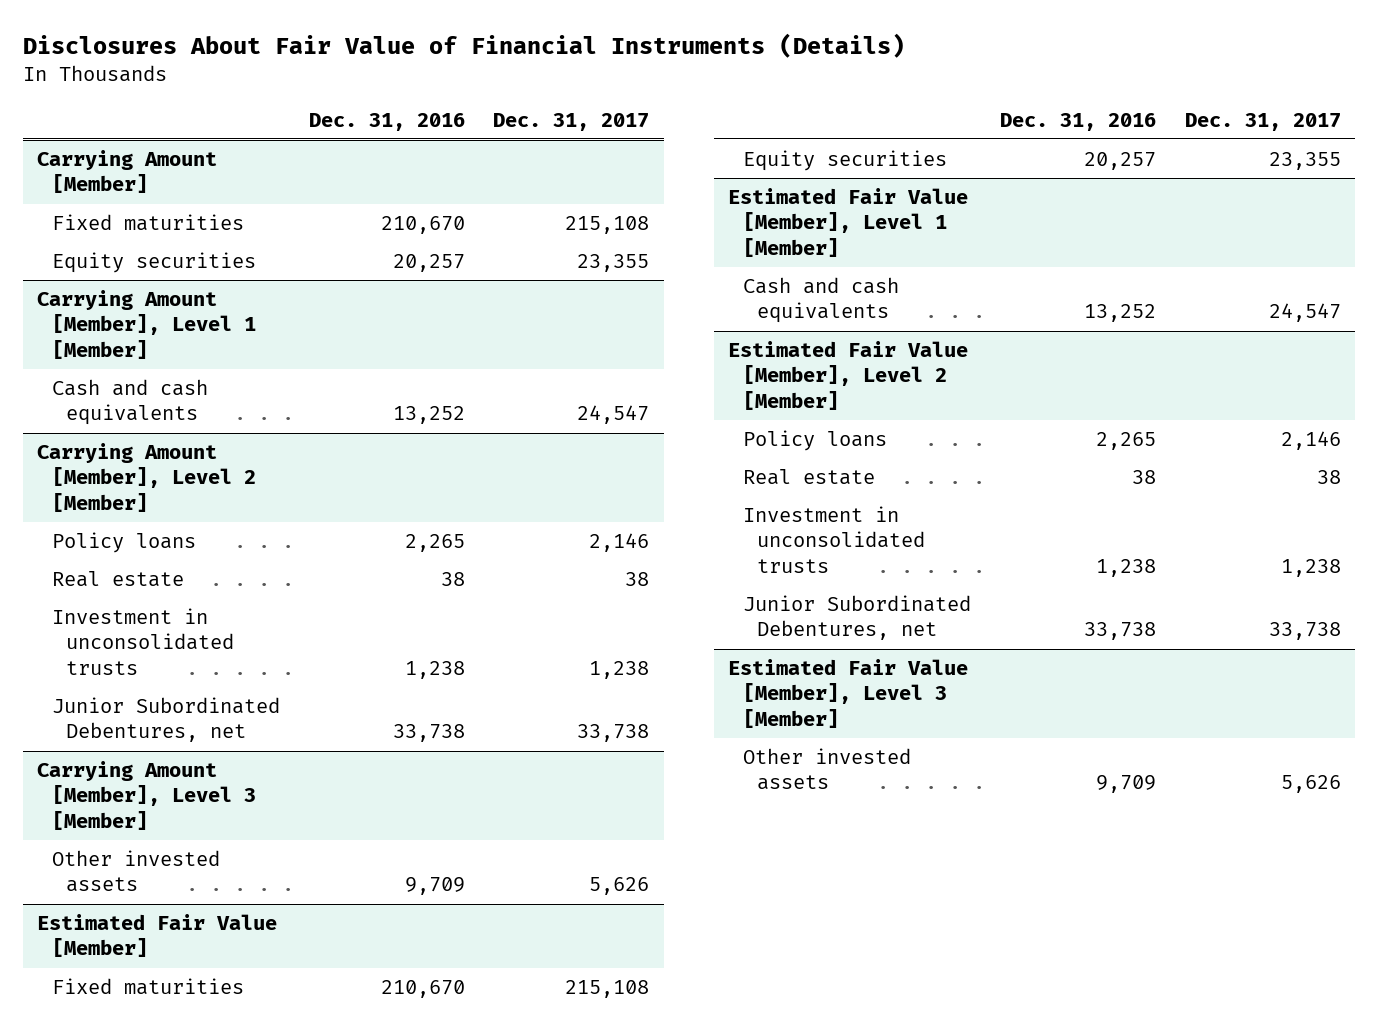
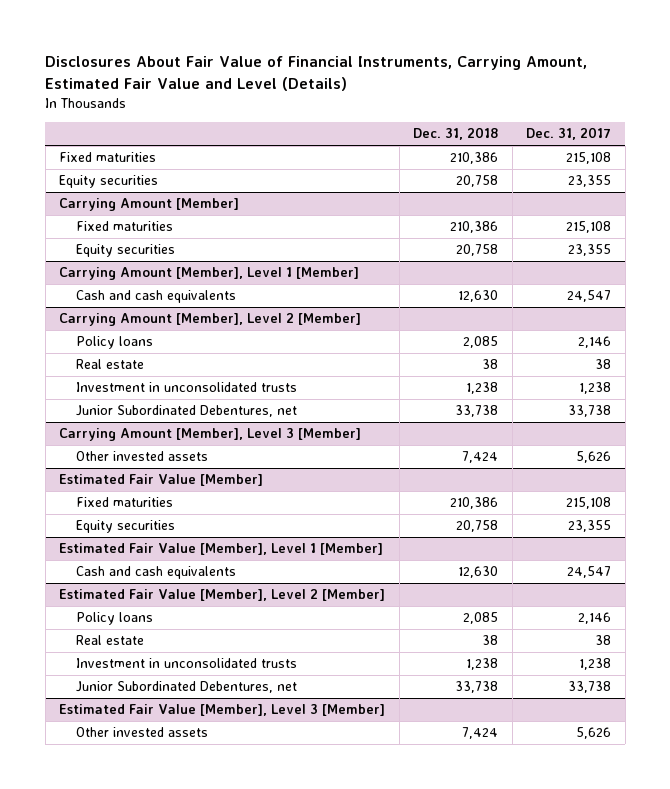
- Disclosures About Fair Value of Financial Instruments (Details)
+ Disclosures About Fair Value of Financial Instruments, Carrying Amount, Estimated Fair Value and Level (Details)
- | Dec. 31, 2016 | Dec. 31, 2017
+ | Dec. 31, 2018 | Dec. 31, 2017
+ Fixed maturities | 210,386 | 215,108
+ Equity securities | 20,758 | 23,355

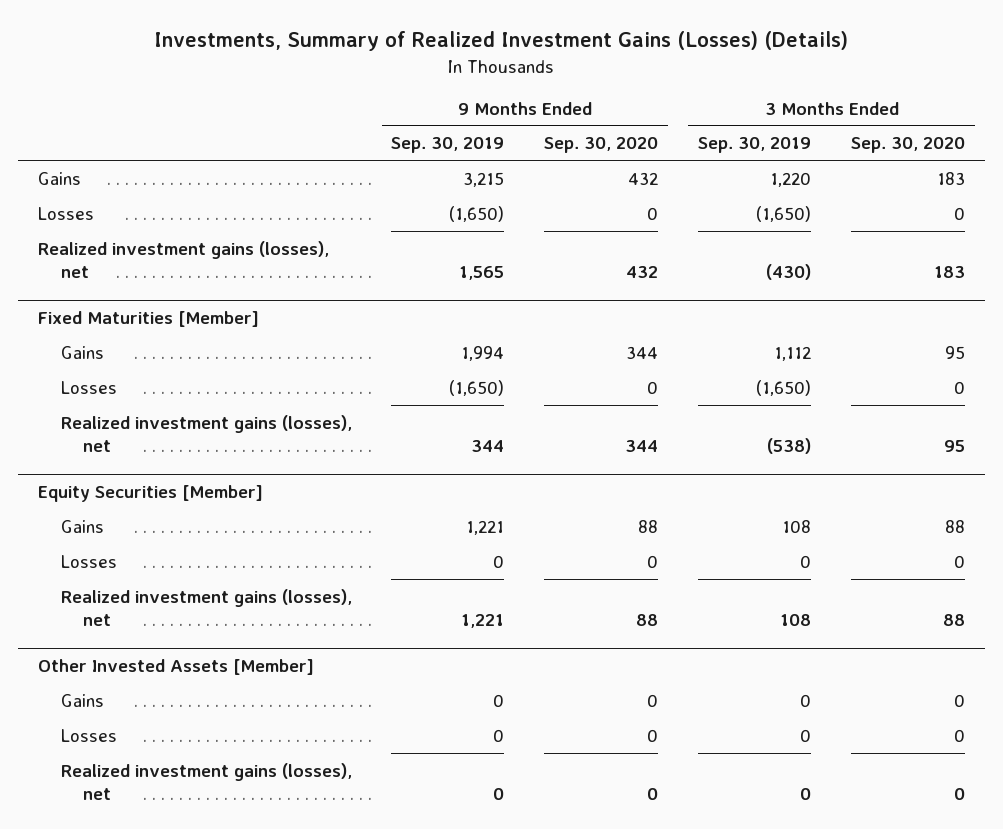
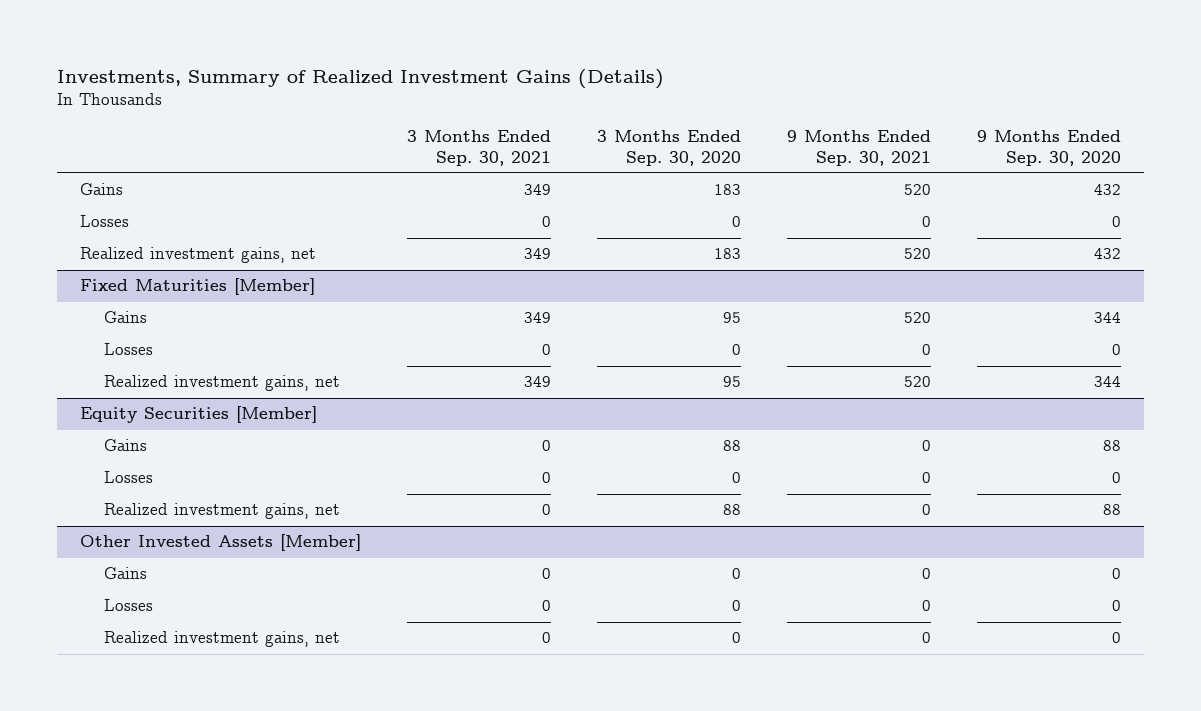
- Investments, Summary of Realized Investment Gains (Losses) (Details)
+ Investments, Summary of Realized Investment Gains (Details)
- | 9 Months Ended Sep. 30, 2019 | 9 Months Ended Sep. 30, 2020 | 3 Months Ended Sep. 30, 2019 | 3 Months Ended Sep. 30, 2020
+ | 3 Months Ended Sep. 30, 2021 | 3 Months Ended Sep. 30, 2020 | 9 Months Ended Sep. 30, 2021 | 9 Months Ended Sep. 30, 2020
- Realized investment gains (losses), net | 1,565 | 432 | (430) | 183
+ Realized investment gains, net | 349 | 183 | 520 | 432
@ Fixed Maturities [Member]
- Realized investment gains (losses), net | 344 | 344 | (538) | 95
+ Realized investment gains, net | 349 | 95 | 520 | 344
@ Equity Securities [Member]
- Realized investment gains (losses), net | 1,221 | 88 | 108 | 88
+ Realized investment gains, net | 0 | 88 | 0 | 88
@ Other Invested Assets [Member]
- Realized investment gains (losses), net | 0 | 0 | 0 | 0
+ Realized investment gains, net | 0 | 0 | 0 | 0

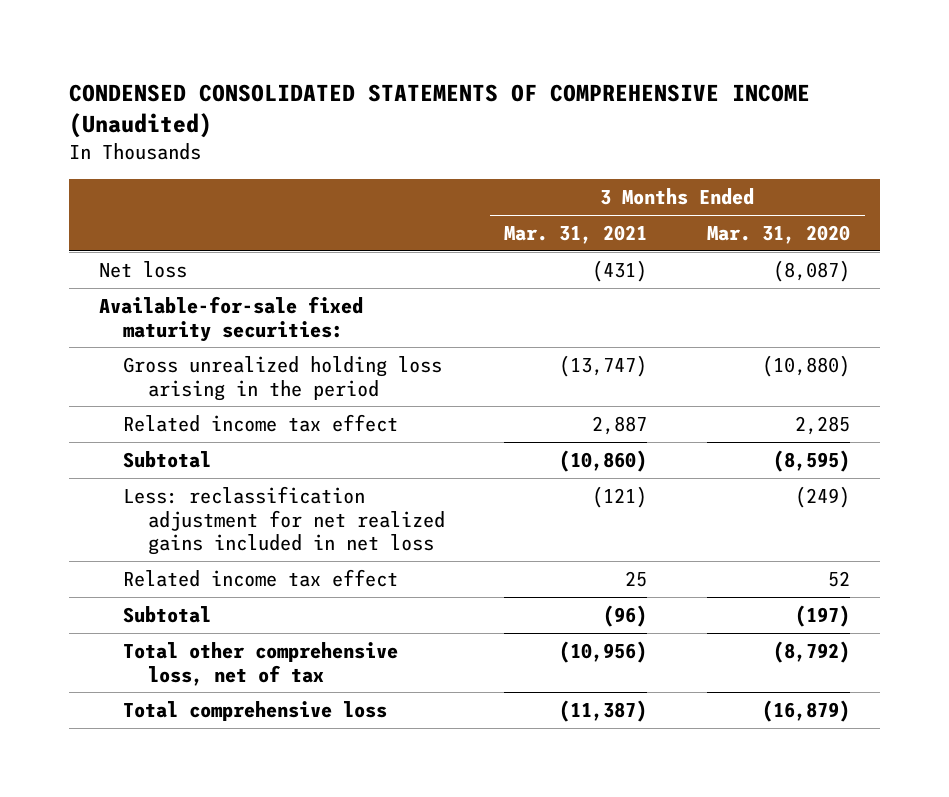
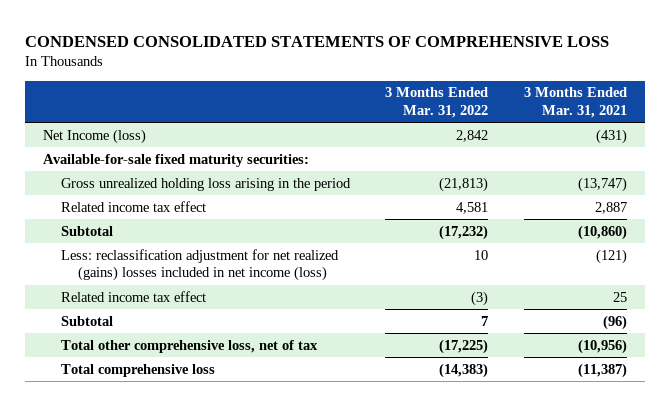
- CONDENSED CONSOLIDATED STATEMENTS OF COMPREHENSIVE INCOME (Unaudited)
+ CONDENSED CONSOLIDATED STATEMENTS OF COMPREHENSIVE LOSS
- | 3 Months Ended Mar. 31, 2021 | 3 Months Ended Mar. 31, 2020
+ | 3 Months Ended Mar. 31, 2022 | 3 Months Ended Mar. 31, 2021
- Net loss | (431) | (8,087)
+ Net Income (loss) | 2,842 | (431)
- Less: reclassification adjustment for net realized gains included in net loss | (121) | (249)
+ Less: reclassification adjustment for net realized (gains) losses included in net income (loss) | 10 | (121)

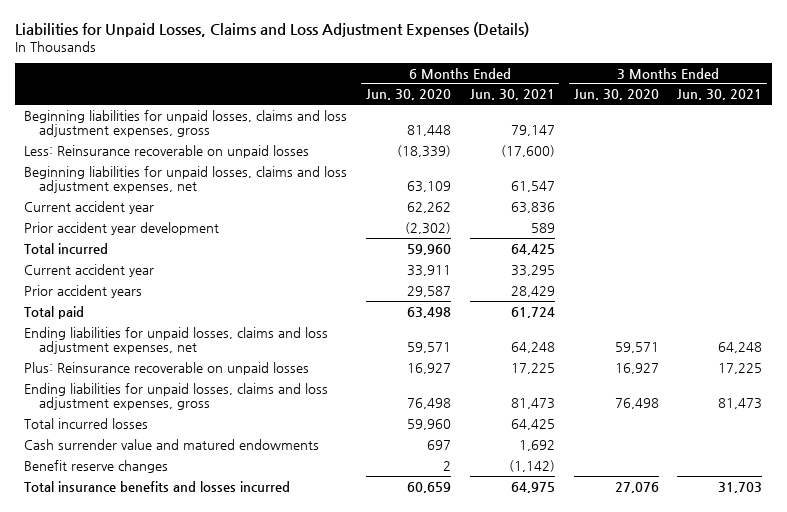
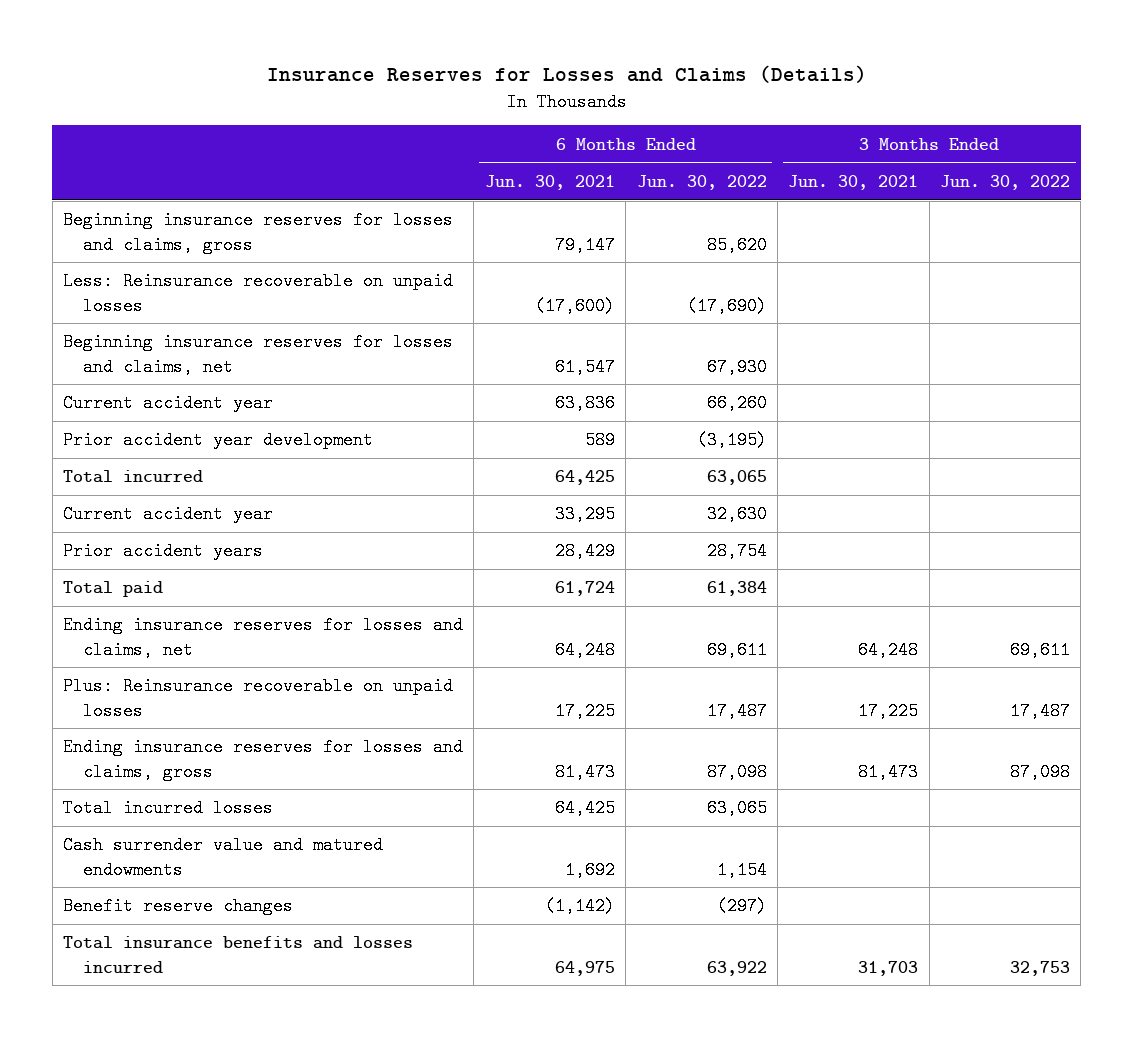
- Liabilities for Unpaid Losses, Claims and Loss Adjustment Expenses (Details)
+ Insurance Reserves for Losses and Claims (Details)
- | 6 Months Ended Jun. 30, 2020 | 6 Months Ended Jun. 30, 2021 | 3 Months Ended Jun. 30, 2020 | 3 Months Ended Jun. 30, 2021
+ | 6 Months Ended Jun. 30, 2021 | 6 Months Ended Jun. 30, 2022 | 3 Months Ended Jun. 30, 2021 | 3 Months Ended Jun. 30, 2022
- Beginning liabilities for unpaid losses, claims and loss adjustment expenses, gross | 81,448 | 79,147 | |
+ Beginning insurance reserves for losses and claims, gross | 79,147 | 85,620 | |
- Beginning liabilities for unpaid losses, claims and loss adjustment expenses, net | 63,109 | 61,547 | |
+ Beginning insurance reserves for losses and claims, net | 61,547 | 67,930 | |
- Ending liabilities for unpaid losses, claims and loss adjustment expenses, net | 59,571 | 64,248 | 59,571 | 64,248
+ Ending insurance reserves for losses and claims, net | 64,248 | 69,611 | 64,248 | 69,611
- Ending liabilities for unpaid losses, claims and loss adjustment expenses, gross | 76,498 | 81,473 | 76,498 | 81,473
+ Ending insurance reserves for losses and claims, gross | 81,473 | 87,098 | 81,473 | 87,098

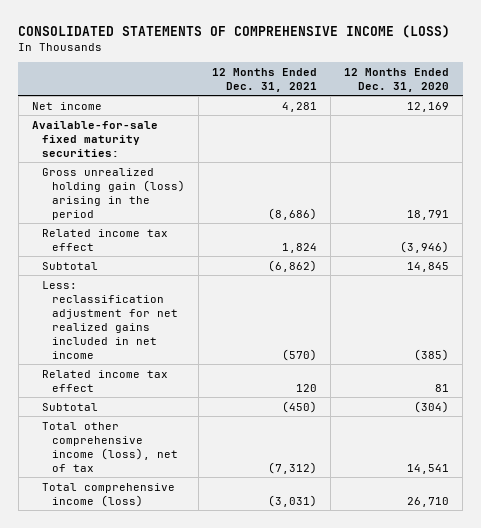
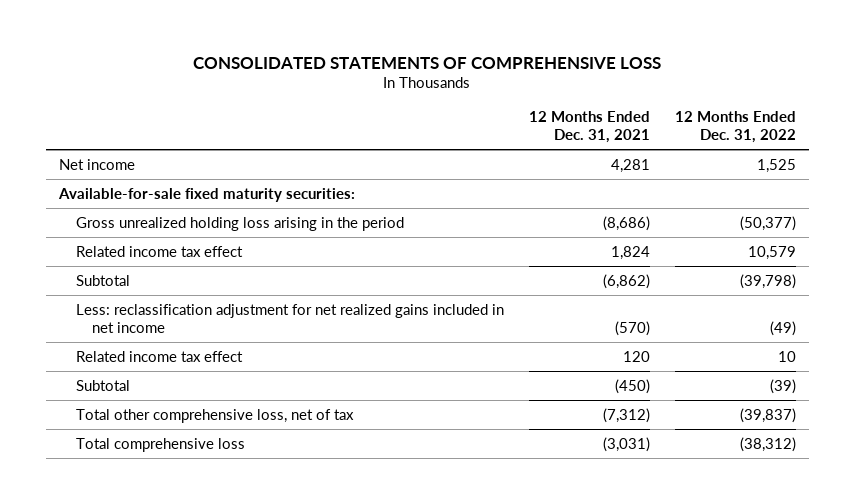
- CONSOLIDATED STATEMENTS OF COMPREHENSIVE INCOME (LOSS)
+ CONSOLIDATED STATEMENTS OF COMPREHENSIVE LOSS
- | 12 Months Ended Dec. 31, 2021 | 12 Months Ended Dec. 31, 2020
+ | 12 Months Ended Dec. 31, 2021 | 12 Months Ended Dec. 31, 2022
- Gross unrealized holding gain (loss) arising in the period | (8,686) | 18,791
+ Gross unrealized holding loss arising in the period | (8,686) | (50,377)
- Total other comprehensive income (loss), net of tax | (7,312) | 14,541
- Total comprehensive income (loss) | (3,031) | 26,710
+ Total other comprehensive loss, net of tax | (7,312) | (39,837)
+ Total comprehensive loss | (3,031) | (38,312)

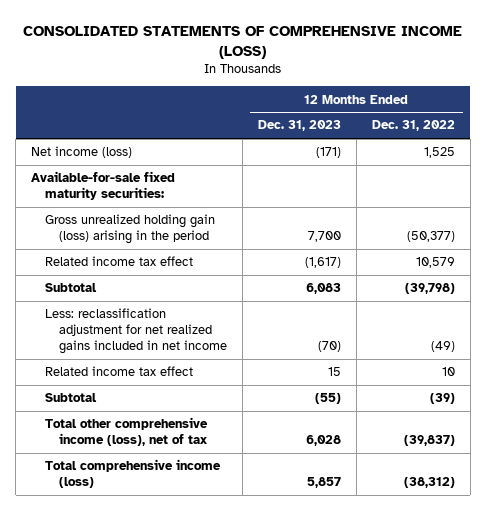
- CONSOLIDATED STATEMENTS OF COMPREHENSIVE LOSS
+ CONSOLIDATED STATEMENTS OF COMPREHENSIVE INCOME (LOSS)
- | 12 Months Ended Dec. 31, 2021 | 12 Months Ended Dec. 31, 2022
+ | 12 Months Ended Dec. 31, 2023 | 12 Months Ended Dec. 31, 2022
- Net income | 4,281 | 1,525
+ Net income (loss) | (171) | 1,525
- Gross unrealized holding loss arising in the period | (8,686) | (50,377)
+ Gross unrealized holding gain (loss) arising in the period | 7,700 | (50,377)
- Total other comprehensive loss, net of tax | (7,312) | (39,837)
- Total comprehensive loss | (3,031) | (38,312)
+ Total other comprehensive income (loss), net of tax | 6,028 | (39,837)
+ Total comprehensive income (loss) | 5,857 | (38,312)

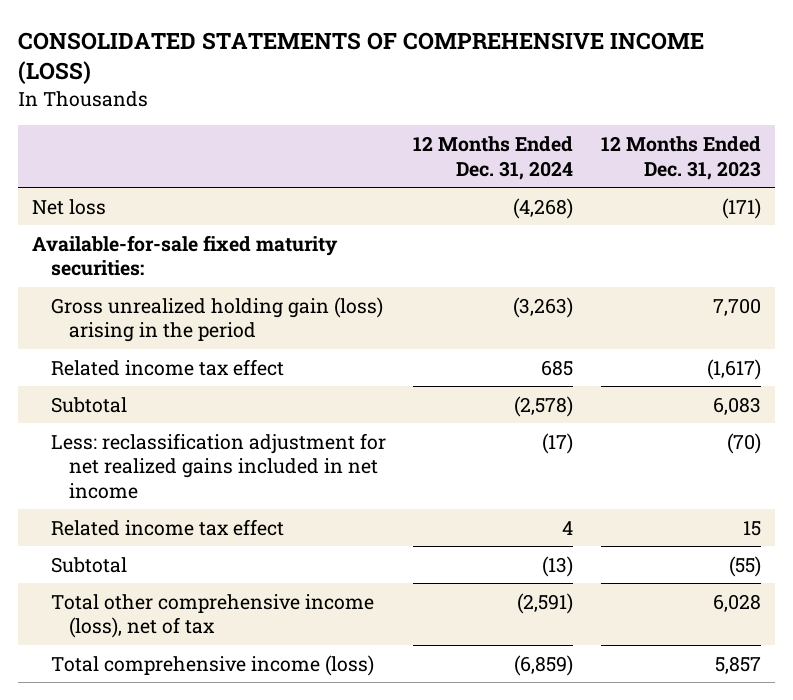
- | 12 Months Ended Dec. 31, 2023 | 12 Months Ended Dec. 31, 2022
+ | 12 Months Ended Dec. 31, 2024 | 12 Months Ended Dec. 31, 2023
- Net income (loss) | (171) | 1,525
+ Net loss | (4,268) | (171)

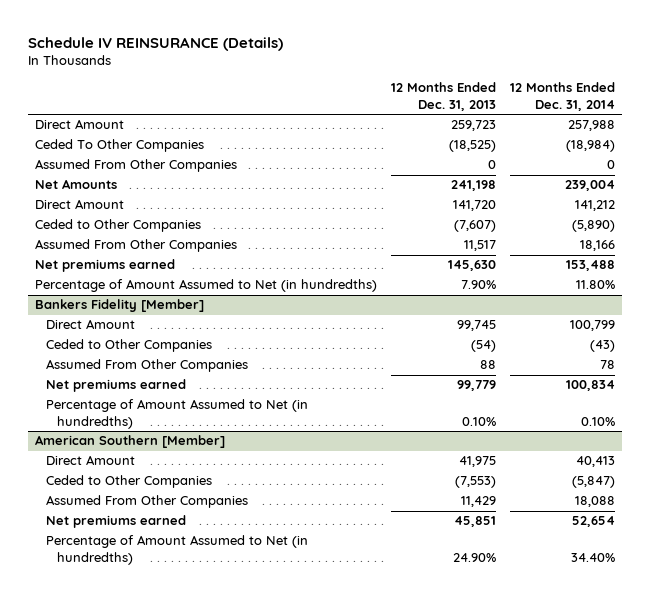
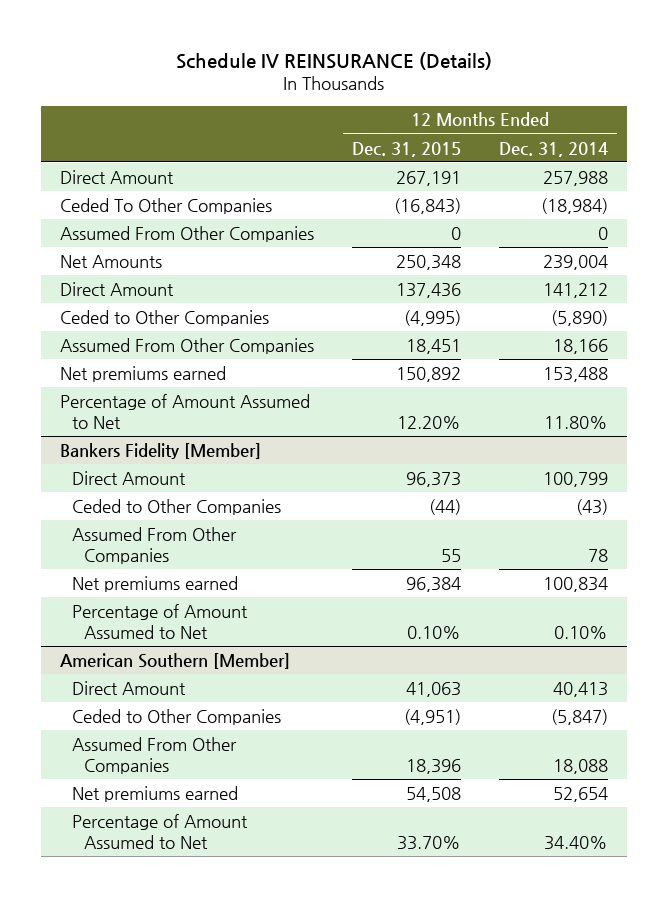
- | 12 Months Ended Dec. 31, 2013 | 12 Months Ended Dec. 31, 2014
+ | 12 Months Ended Dec. 31, 2015 | 12 Months Ended Dec. 31, 2014
- Percentage of Amount Assumed to Net (in hundredths) | 7.90% | 11.80%
+ Percentage of Amount Assumed to Net | 12.20% | 11.80%
@ Bankers Fidelity [Member]
- Percentage of Amount Assumed to Net (in hundredths) | 0.10% | 0.10%
+ Percentage of Amount Assumed to Net | 0.10% | 0.10%
@ American Southern [Member]
- Percentage of Amount Assumed to Net (in hundredths) | 24.90% | 34.40%
+ Percentage of Amount Assumed to Net | 33.70% | 34.40%

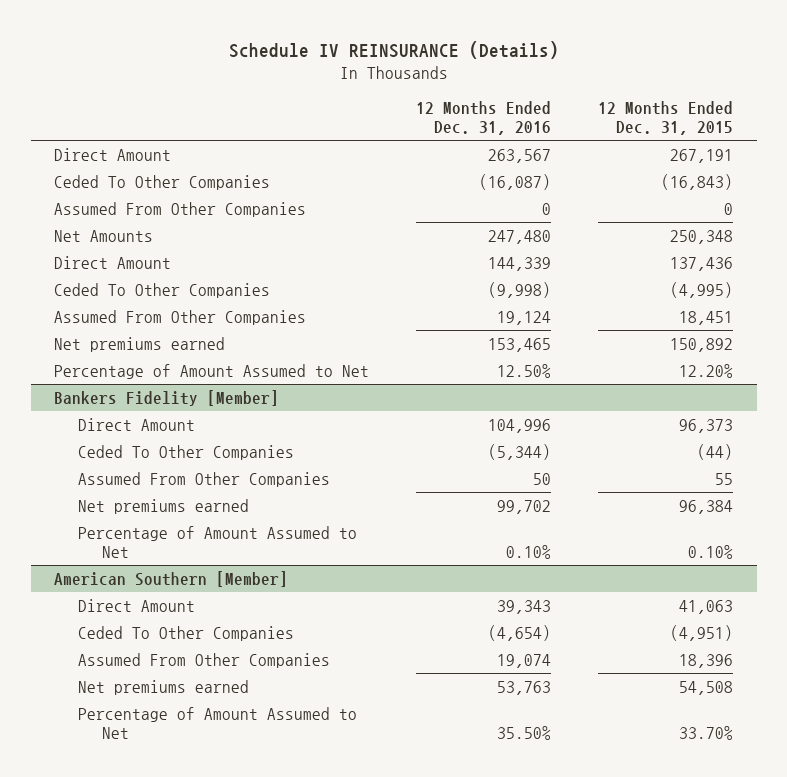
- | 12 Months Ended Dec. 31, 2015 | 12 Months Ended Dec. 31, 2014
+ | 12 Months Ended Dec. 31, 2016 | 12 Months Ended Dec. 31, 2015
- Ceded to Other Companies | (4,995) | (5,890)
+ Ceded To Other Companies | (9,998) | (4,995)
@ Bankers Fidelity [Member]
- Ceded to Other Companies | (44) | (43)
+ Ceded To Other Companies | (5,344) | (44)
@ American Southern [Member]
- Ceded to Other Companies | (4,951) | (5,847)
+ Ceded To Other Companies | (4,654) | (4,951)

